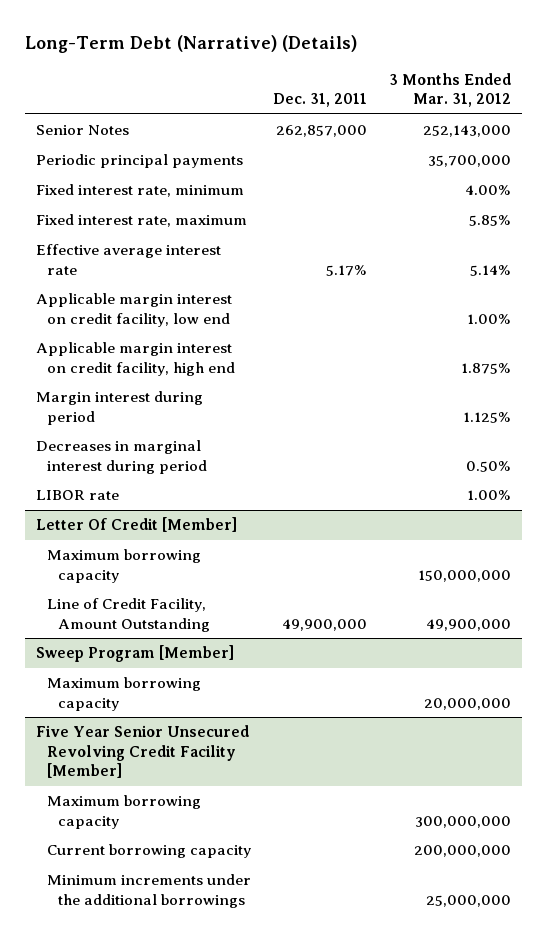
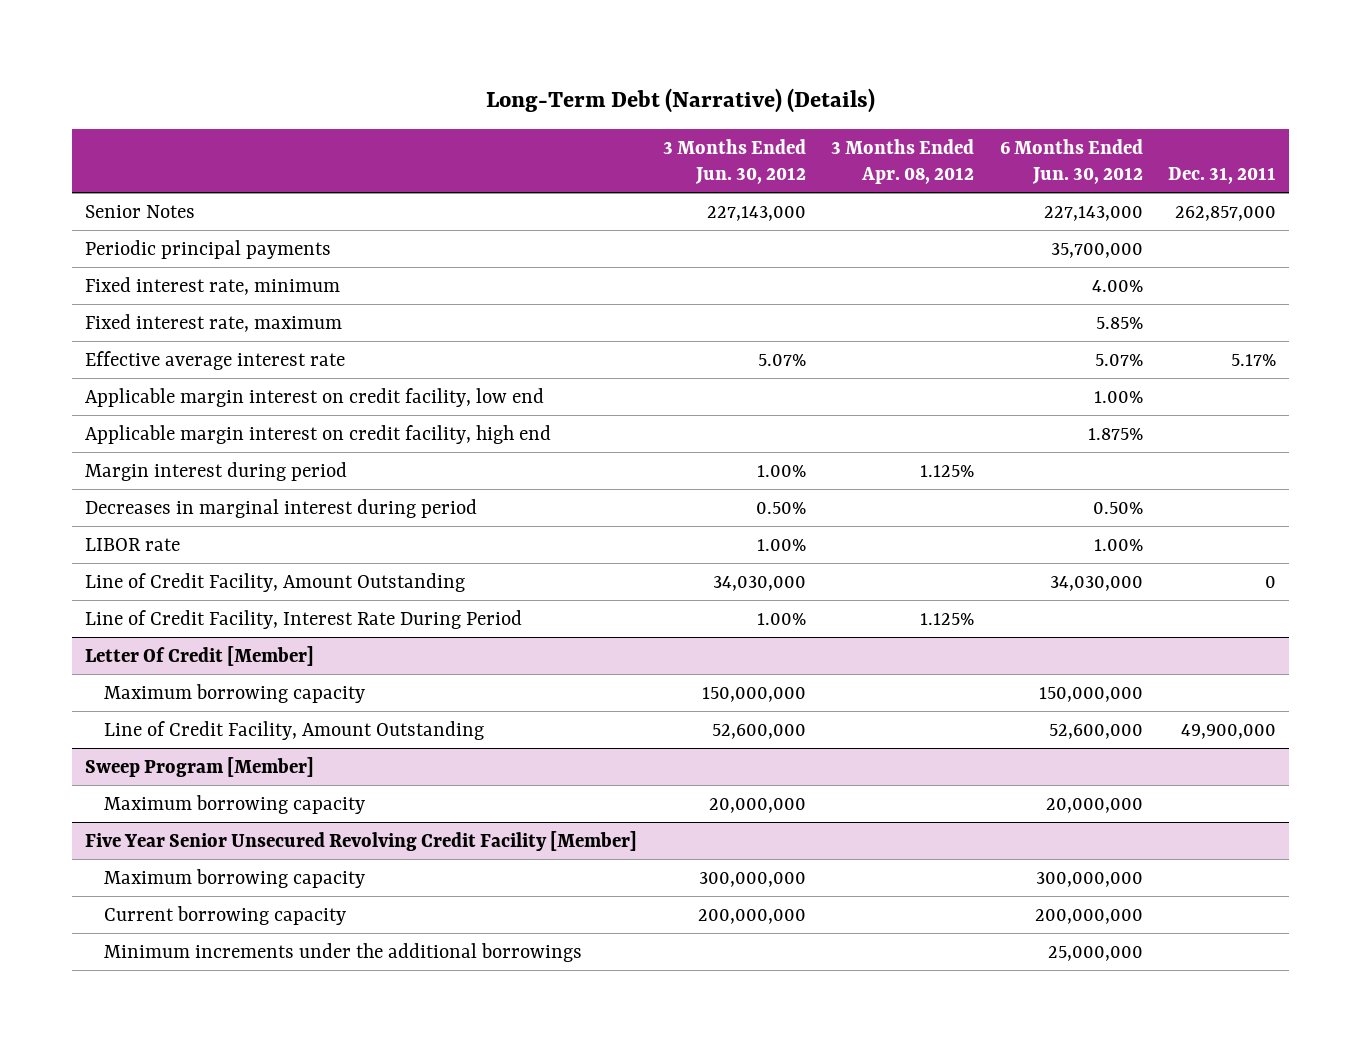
- | Dec. 31, 2011 | 3 Months Ended Mar. 31, 2012
+ | 3 Months Ended Jun. 30, 2012 | 3 Months Ended Apr. 08, 2012 | 6 Months Ended Jun. 30, 2012 | Dec. 31, 2011
+ Line of Credit Facility, Amount Outstanding | 34,030,000 | | 34,030,000 | 0
+ Line of Credit Facility, Interest Rate During Period | 1.00% | 1.125% | |

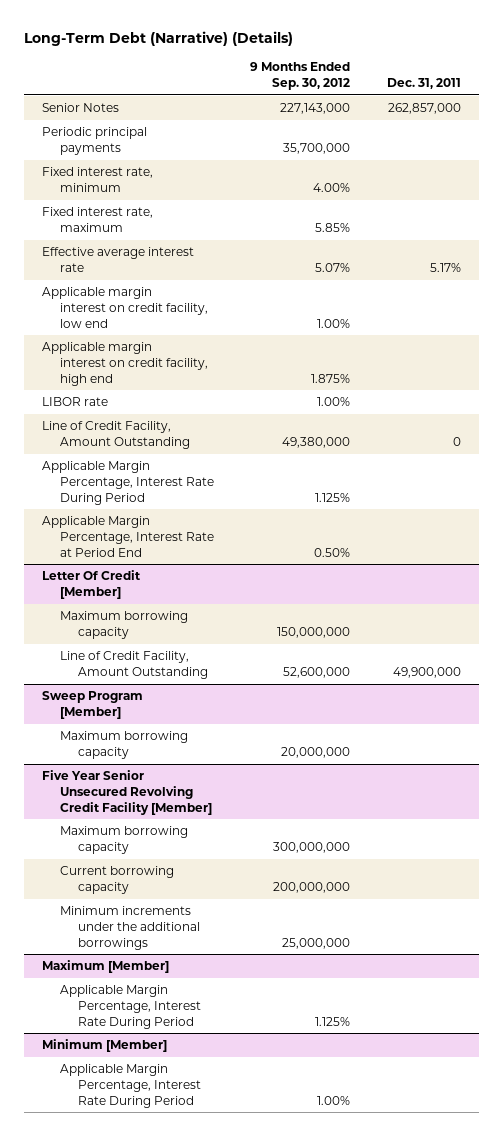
- | 3 Months Ended Jun. 30, 2012 | 3 Months Ended Apr. 08, 2012 | 6 Months Ended Jun. 30, 2012 | Dec. 31, 2011
+ | 9 Months Ended Sep. 30, 2012 | Dec. 31, 2011
- Margin interest during period | 1.00% | 1.125% | |
- Decreases in marginal interest during period | 0.50% | | 0.50% |
- Line of Credit Facility, Interest Rate During Period | 1.00% | 1.125% | |
+ Applicable Margin Percentage, Interest Rate During Period | 1.125% |
+ Applicable Margin Percentage, Interest Rate at Period End | 0.50% |
+ Maximum [Member]
+ Applicable Margin Percentage, Interest Rate During Period | 1.125% |
+ Minimum [Member]
+ Applicable Margin Percentage, Interest Rate During Period | 1.00% |

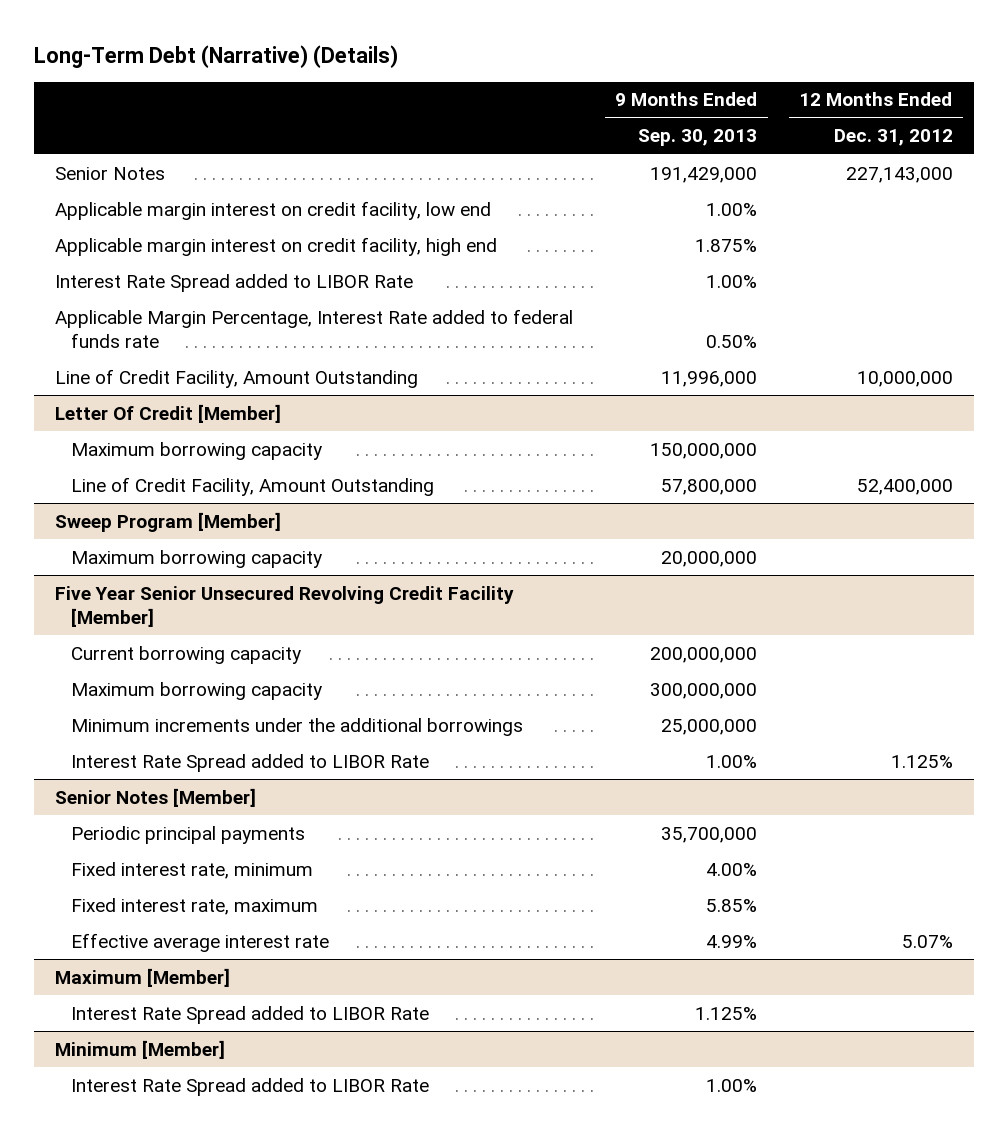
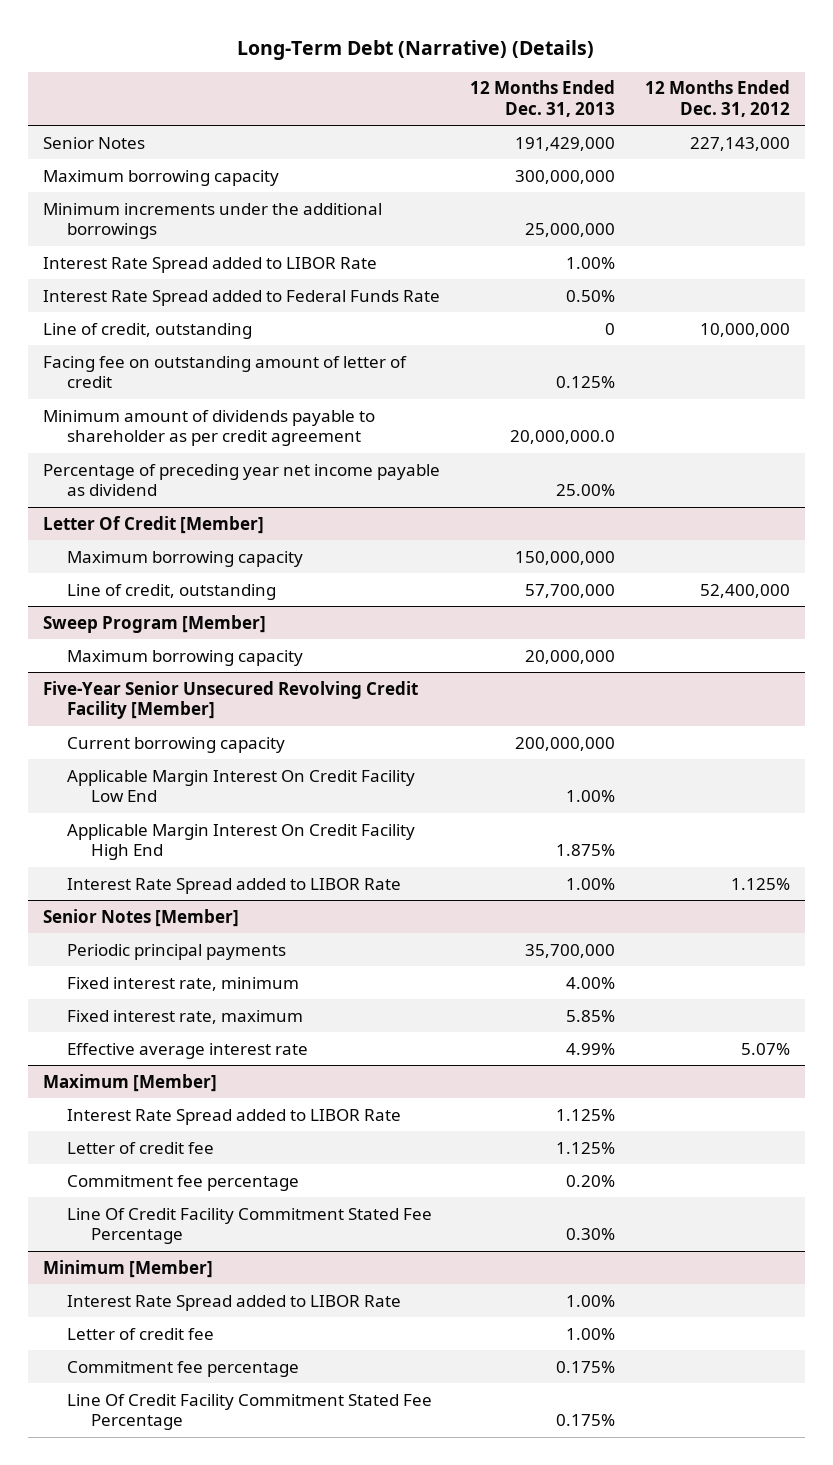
- | 9 Months Ended Sep. 30, 2013 | 12 Months Ended Dec. 31, 2012
+ | 12 Months Ended Dec. 31, 2013 | 12 Months Ended Dec. 31, 2012
- Applicable margin interest on credit facility, low end | 1.00% |
- Applicable margin interest on credit facility, high end | 1.875% |
+ Maximum borrowing capacity | 300,000,000 |
+ Minimum increments under the additional borrowings | 25,000,000 |
- Applicable Margin Percentage, Interest Rate added to federal funds rate | 0.50% |
- Line of Credit Facility, Amount Outstanding | 11,996,000 | 10,000,000
+ Interest Rate Spread added to Federal Funds Rate | 0.50% |
+ Line of credit, outstanding | 0 | 10,000,000
+ Facing fee on outstanding amount of letter of credit | 0.125% |
+ Minimum amount of dividends payable to shareholder as per credit agreement | 20,000,000.0 |
+ Percentage of preceding year net income payable as dividend | 25.00% |
@ Letter Of Credit [Member]
- Line of Credit Facility, Amount Outstanding | 57,800,000 | 52,400,000
+ Line of credit, outstanding | 57,700,000 | 52,400,000
- Five Year Senior Unsecured Revolving Credit Facility [Member]
+ Five-Year Senior Unsecured Revolving Credit Facility [Member]
- Maximum borrowing capacity | 300,000,000 |
- Minimum increments under the additional borrowings | 25,000,000 |
+ Applicable Margin Interest On Credit Facility Low End | 1.00% |
+ Applicable Margin Interest On Credit Facility High End | 1.875% |
@ Maximum [Member]
+ Letter of credit fee | 1.125% |
+ Commitment fee percentage | 0.20% |
+ Line Of Credit Facility Commitment Stated Fee Percentage | 0.30% |
@ Minimum [Member]
+ Letter of credit fee | 1.00% |
+ Commitment fee percentage | 0.175% |
+ Line Of Credit Facility Commitment Stated Fee Percentage | 0.175% |

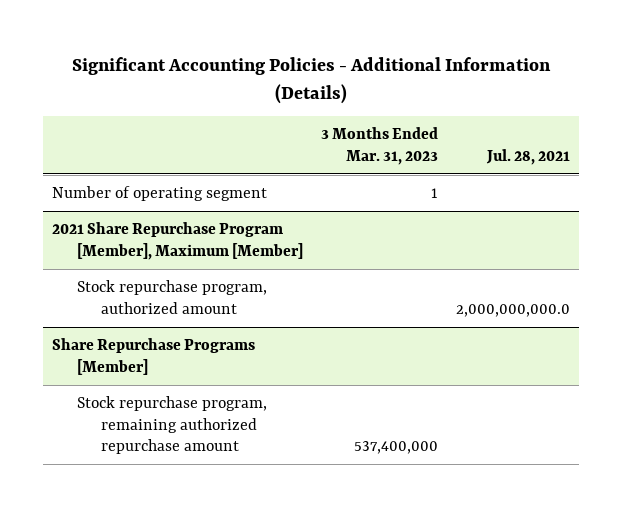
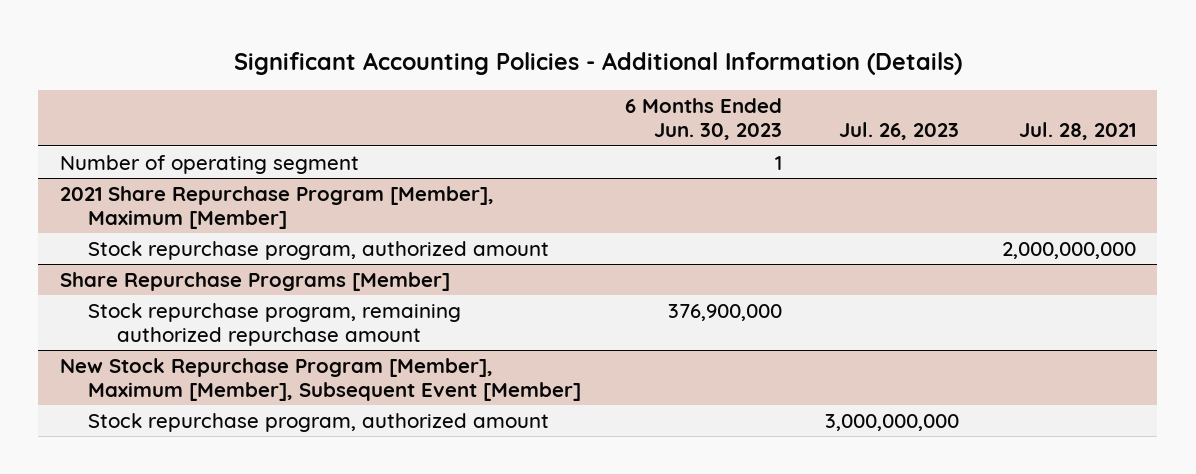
- | 3 Months Ended Mar. 31, 2023 | Jul. 28, 2021
+ | 6 Months Ended Jun. 30, 2023 | Jul. 26, 2023 | Jul. 28, 2021
@ 2021 Share Repurchase Program [Member], Maximum [Member]
- Stock repurchase program, authorized amount | | 2,000,000,000.0
+ Stock repurchase program, authorized amount | | | 2,000,000,000
+ New Stock Repurchase Program [Member], Maximum [Member], Subsequent Event [Member]
+ Stock repurchase program, authorized amount | | 3,000,000,000 |

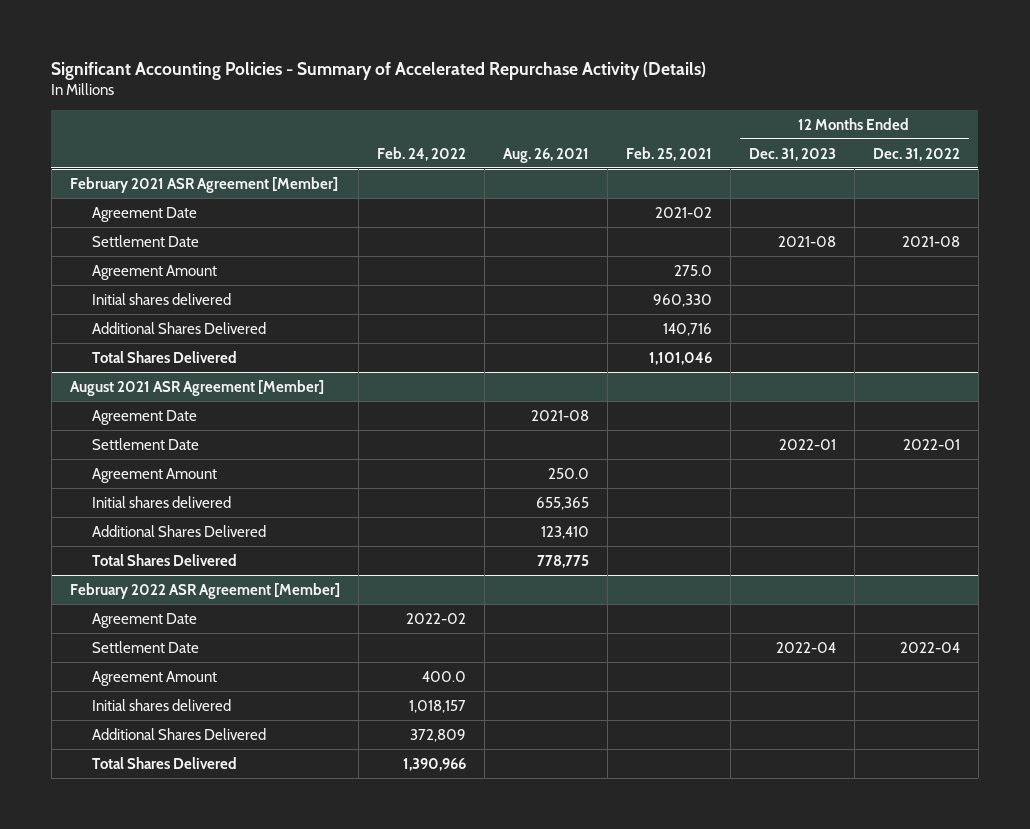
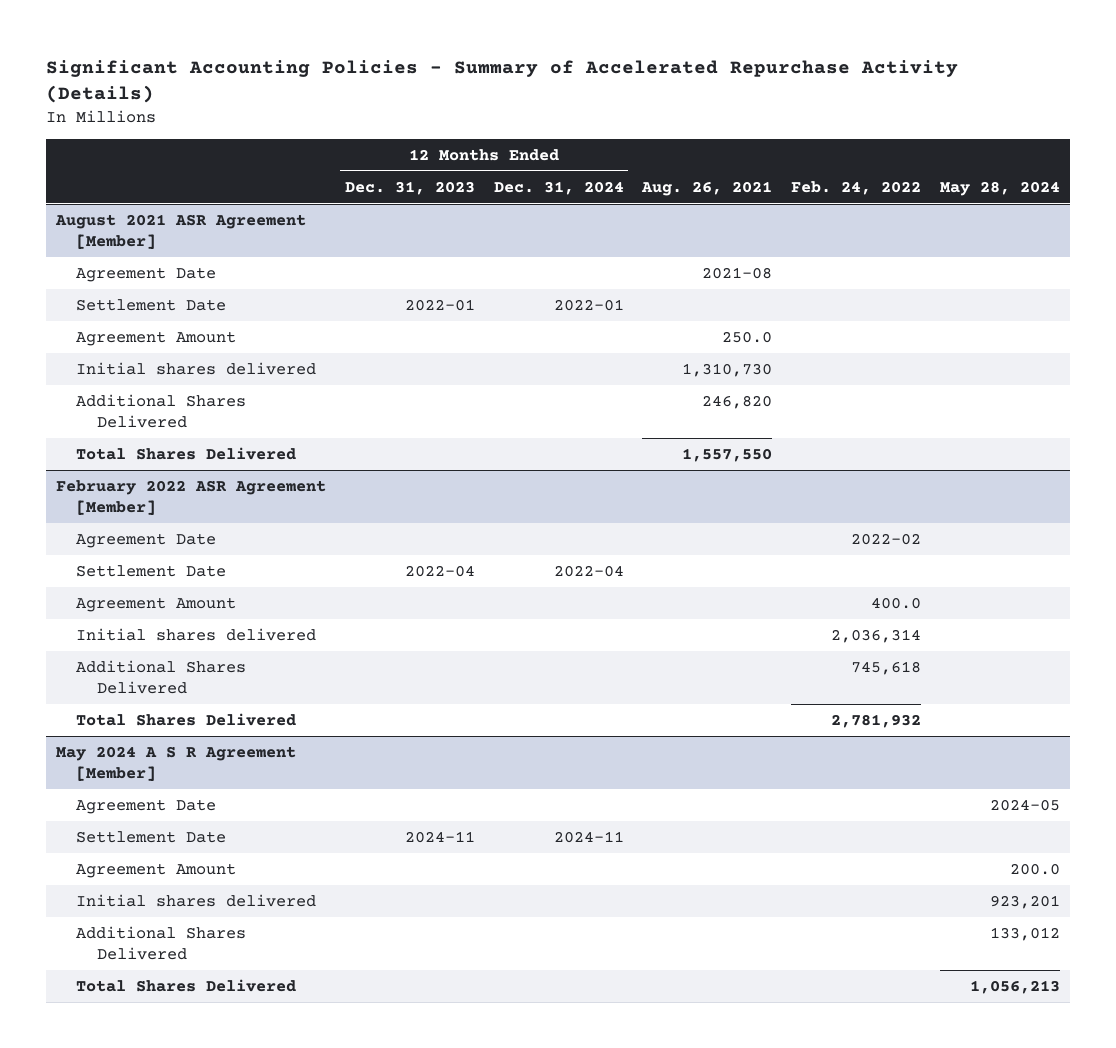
- | Feb. 24, 2022 | Aug. 26, 2021 | Feb. 25, 2021 | 12 Months Ended Dec. 31, 2023 | 12 Months Ended Dec. 31, 2022
+ | 12 Months Ended Dec. 31, 2023 | 12 Months Ended Dec. 31, 2024 | Aug. 26, 2021 | Feb. 24, 2022 | May 28, 2024
- February 2021 ASR Agreement [Member]
- Agreement Date | | | 2021-02 | |
- Settlement Date | | | | 2021-08 | 2021-08
- Agreement Amount | | | 275.0 | |
- Initial shares delivered | | | 960,330 | |
- Additional Shares Delivered | | | 140,716 | |
- Total Shares Delivered | | | 1,101,046 | |
@ August 2021 ASR Agreement [Member]
- Initial shares delivered | | 655,365 | | |
- Additional Shares Delivered | | 123,410 | | |
- Total Shares Delivered | | 778,775 | | |
+ Initial shares delivered | | | 1,310,730 | |
+ Additional Shares Delivered | | | 246,820 | |
+ Total Shares Delivered | | | 1,557,550 | |
@ February 2022 ASR Agreement [Member]
- Initial shares delivered | 1,018,157 | | | |
- Additional Shares Delivered | 372,809 | | | |
- Total Shares Delivered | 1,390,966 | | | |
+ Initial shares delivered | | | | 2,036,314 |
+ Additional Shares Delivered | | | | 745,618 |
+ Total Shares Delivered | | | | 2,781,932 |
+ May 2024 A S R Agreement [Member]
+ Agreement Date | | | | | 2024-05
+ Settlement Date | 2024-11 | 2024-11 | | |
+ Agreement Amount | | | | | 200.0
+ Initial shares delivered | | | | | 923,201
+ Additional Shares Delivered | | | | | 133,012
+ Total Shares Delivered | | | | | 1,056,213

